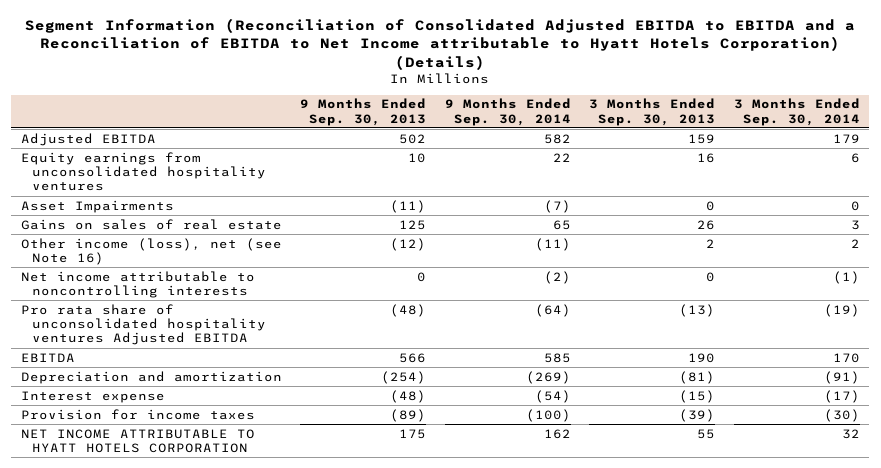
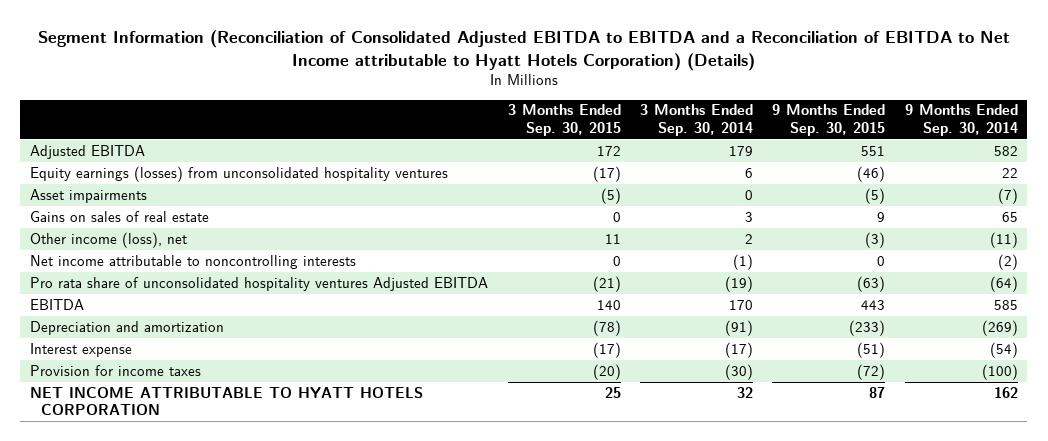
- | 9 Months Ended Sep. 30, 2013 | 9 Months Ended Sep. 30, 2014 | 3 Months Ended Sep. 30, 2013 | 3 Months Ended Sep. 30, 2014
+ | 3 Months Ended Sep. 30, 2015 | 3 Months Ended Sep. 30, 2014 | 9 Months Ended Sep. 30, 2015 | 9 Months Ended Sep. 30, 2014
- Equity earnings from unconsolidated hospitality ventures | 10 | 22 | 16 | 6
- Asset Impairments | (11) | (7) | 0 | 0
+ Equity earnings (losses) from unconsolidated hospitality ventures | (17) | 6 | (46) | 22
+ Asset impairments | (5) | 0 | (5) | (7)
- Other income (loss), net (see Note 16) | (12) | (11) | 2 | 2
+ Other income (loss), net | 11 | 2 | (3) | (11)

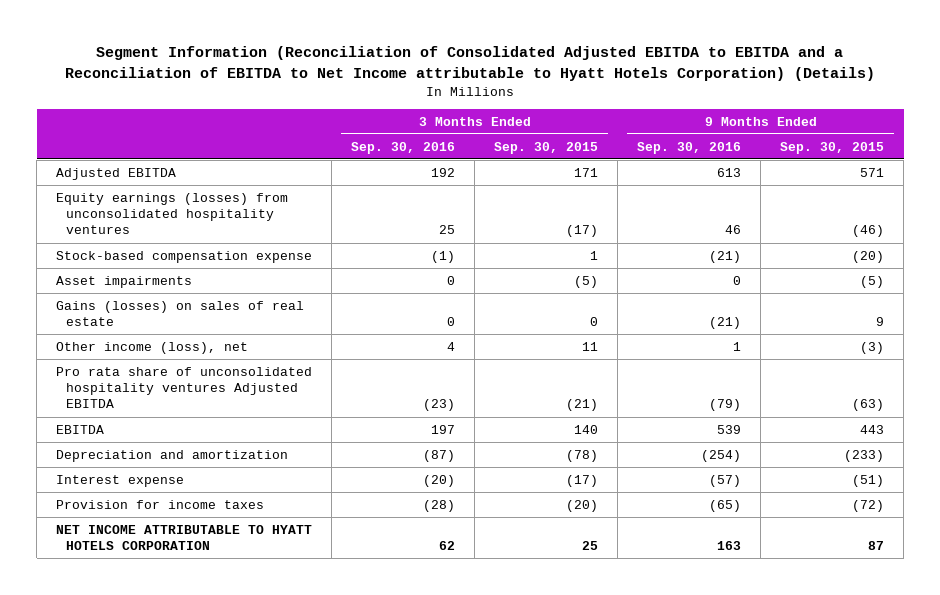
- | 3 Months Ended Sep. 30, 2015 | 3 Months Ended Sep. 30, 2014 | 9 Months Ended Sep. 30, 2015 | 9 Months Ended Sep. 30, 2014
+ | 3 Months Ended Sep. 30, 2016 | 3 Months Ended Sep. 30, 2015 | 9 Months Ended Sep. 30, 2016 | 9 Months Ended Sep. 30, 2015
- Adjusted EBITDA | 172 | 179 | 551 | 582
+ Adjusted EBITDA | 192 | 171 | 613 | 571
+ Stock-based compensation expense | (1) | 1 | (21) | (20)
- Gains on sales of real estate | 0 | 3 | 9 | 65
+ Gains (losses) on sales of real estate | 0 | 0 | (21) | 9
- Net income attributable to noncontrolling interests | 0 | (1) | 0 | (2)

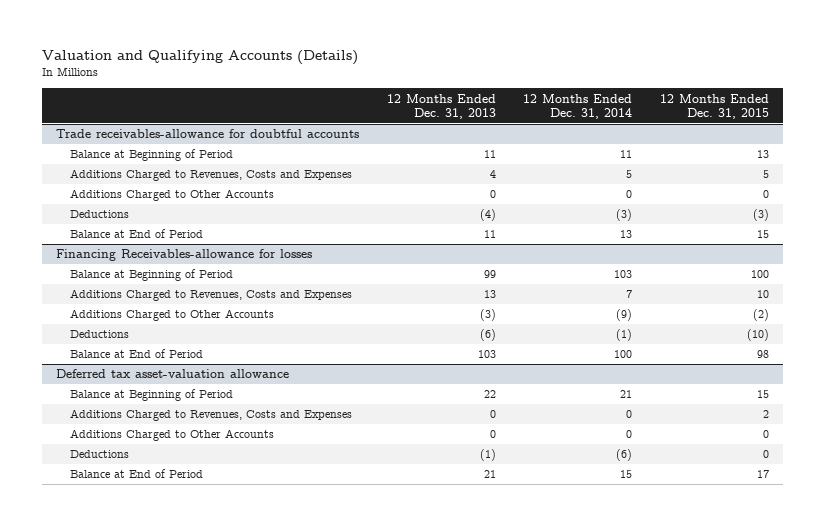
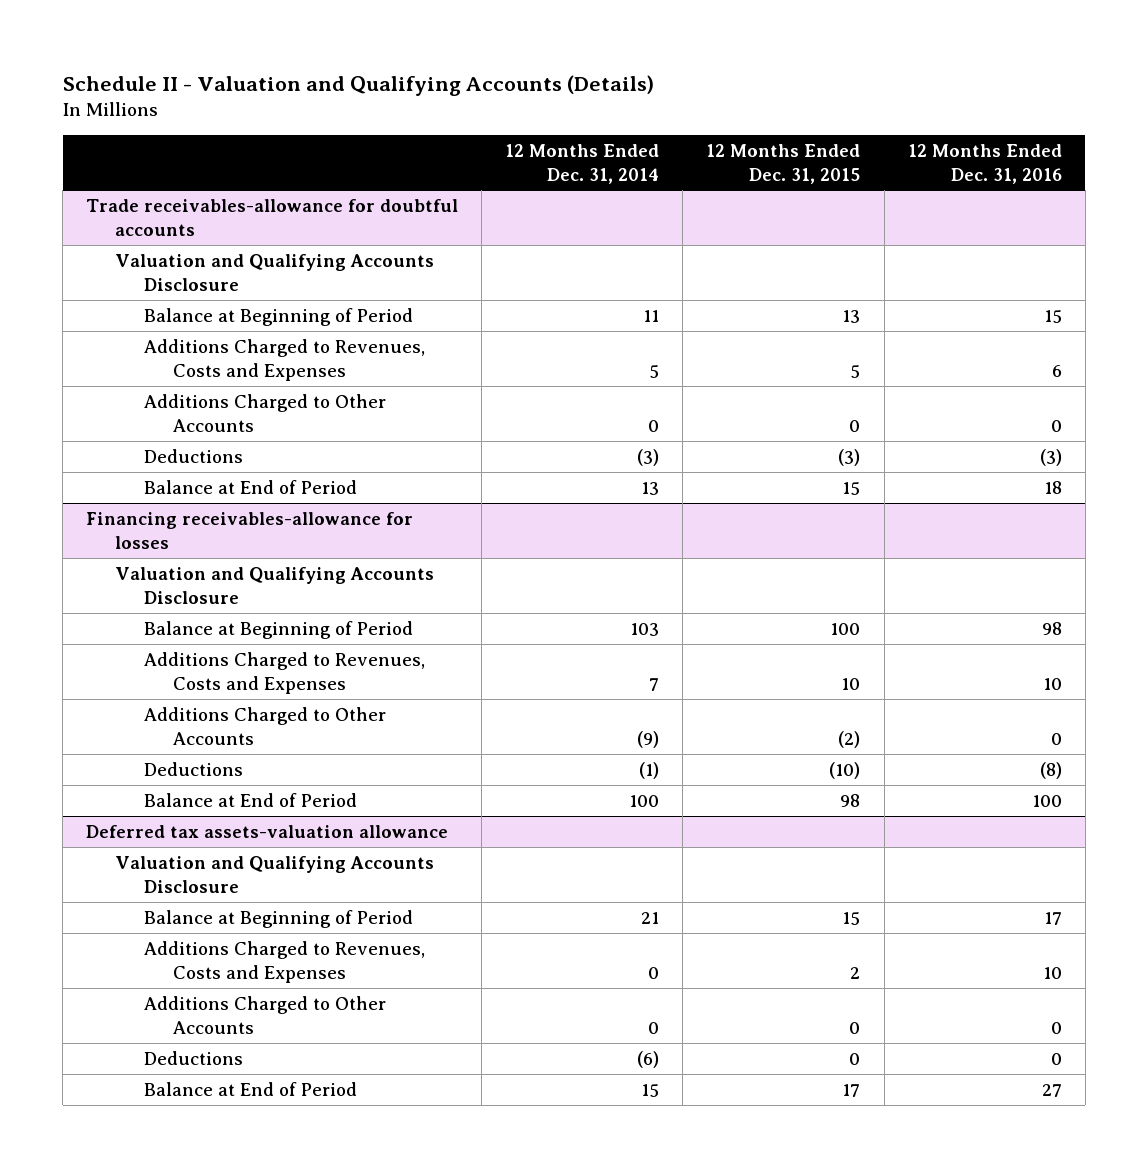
- Valuation and Qualifying Accounts (Details)
+ Schedule II - Valuation and Qualifying Accounts (Details)
- | 12 Months Ended Dec. 31, 2013 | 12 Months Ended Dec. 31, 2014 | 12 Months Ended Dec. 31, 2015
+ | 12 Months Ended Dec. 31, 2014 | 12 Months Ended Dec. 31, 2015 | 12 Months Ended Dec. 31, 2016
@ Trade receivables-allowance for doubtful accounts
+ Valuation and Qualifying Accounts Disclosure
- Financing Receivables-allowance for losses
+ Financing receivables-allowance for losses
+ Valuation and Qualifying Accounts Disclosure
- Deferred tax asset-valuation allowance
+ Deferred tax assets-valuation allowance
+ Valuation and Qualifying Accounts Disclosure

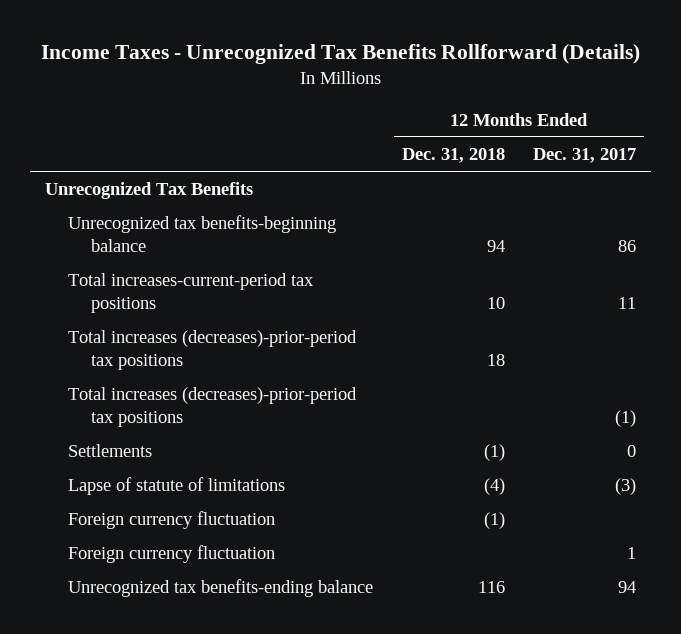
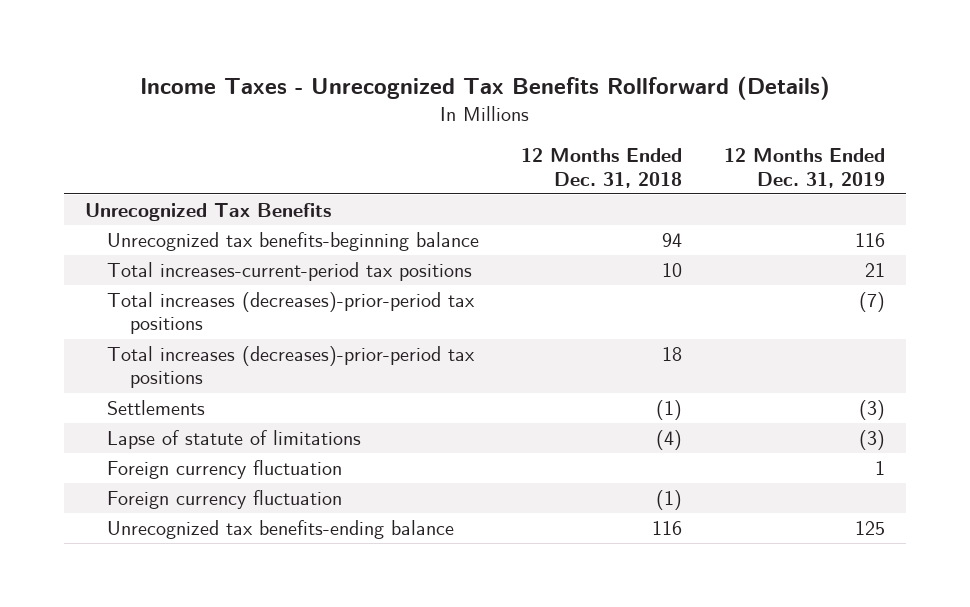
- | 12 Months Ended Dec. 31, 2018 | 12 Months Ended Dec. 31, 2017
+ | 12 Months Ended Dec. 31, 2018 | 12 Months Ended Dec. 31, 2019
moved down: Total increases (decreases)-prior-period tax positions | 18 |
moved down: Foreign currency fluctuation | (1) |

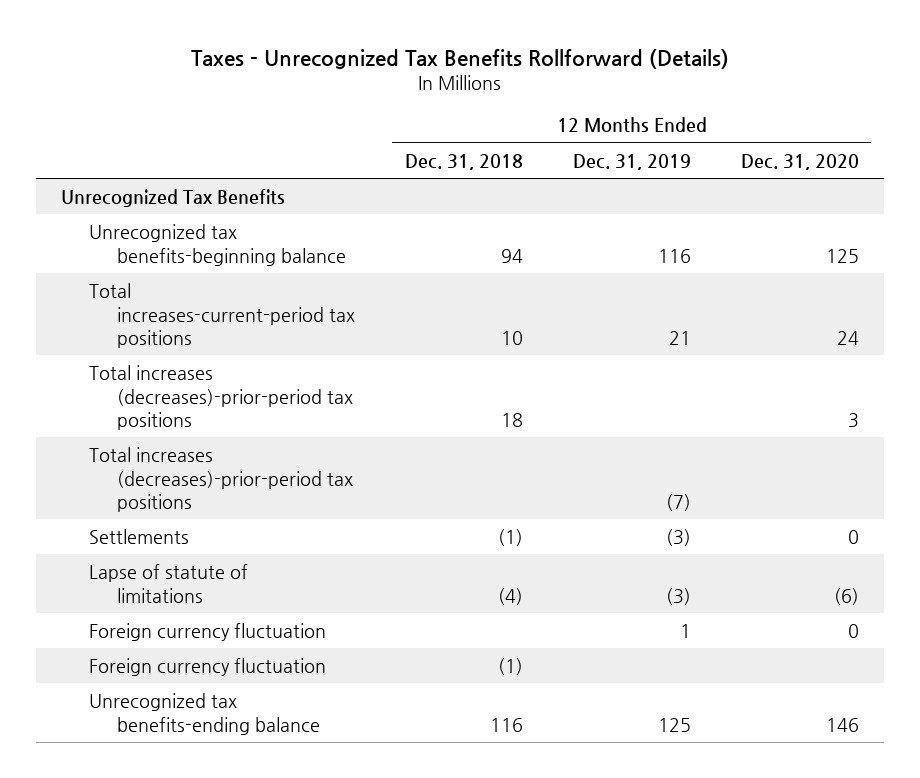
- Income Taxes - Unrecognized Tax Benefits Rollforward (Details)
+ Taxes - Unrecognized Tax Benefits Rollforward (Details)
- | 12 Months Ended Dec. 31, 2018 | 12 Months Ended Dec. 31, 2019
+ | 12 Months Ended Dec. 31, 2018 | 12 Months Ended Dec. 31, 2019 | 12 Months Ended Dec. 31, 2020
moved down: Total increases (decreases)-prior-period tax positions | | (7) |

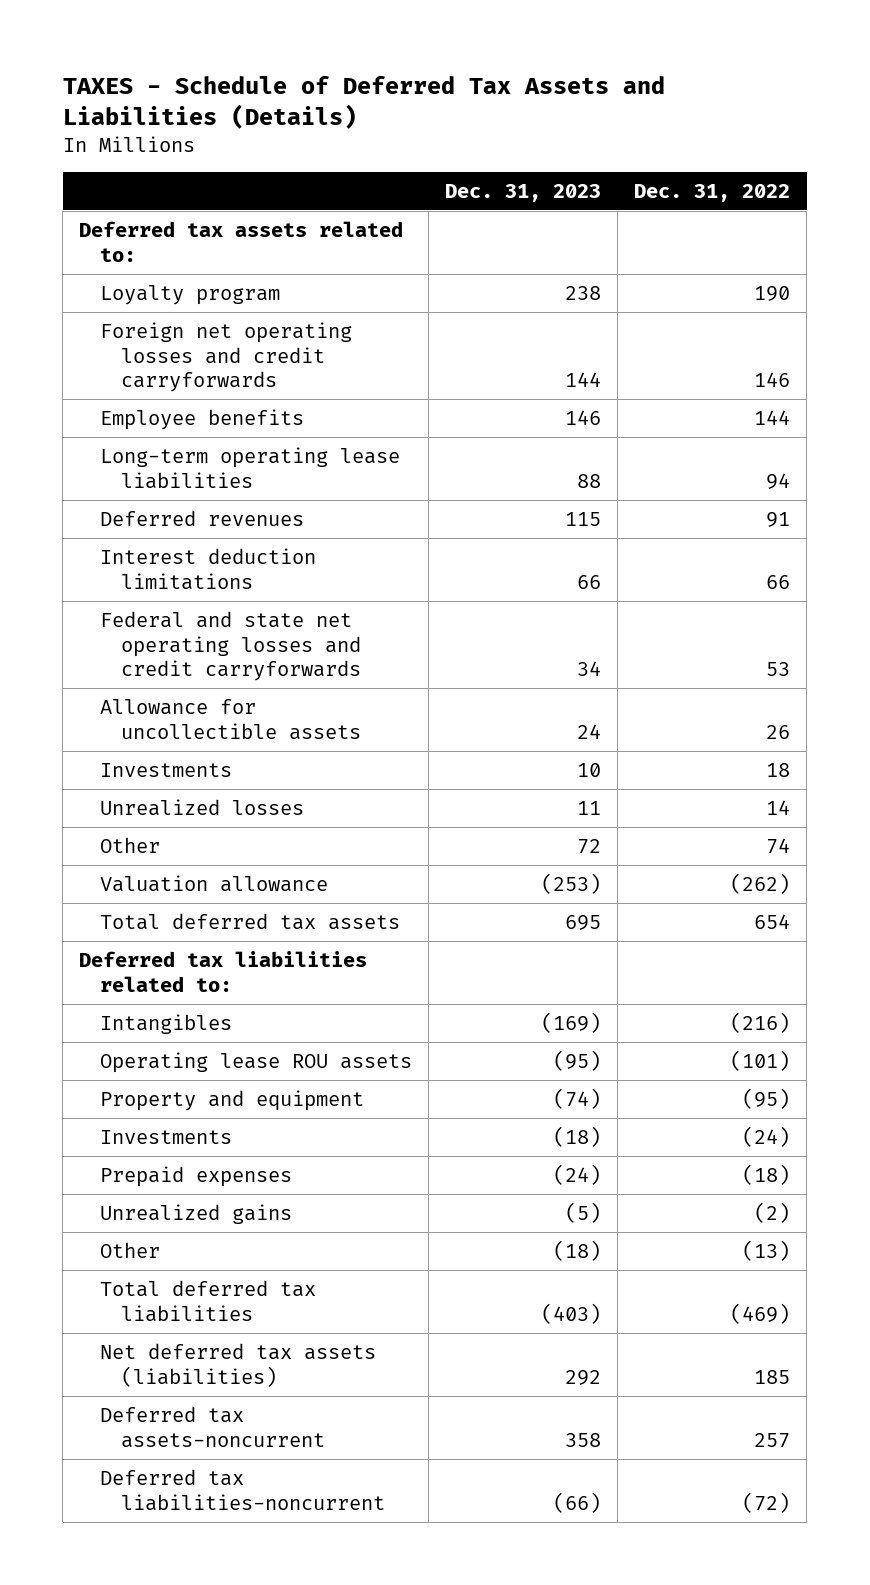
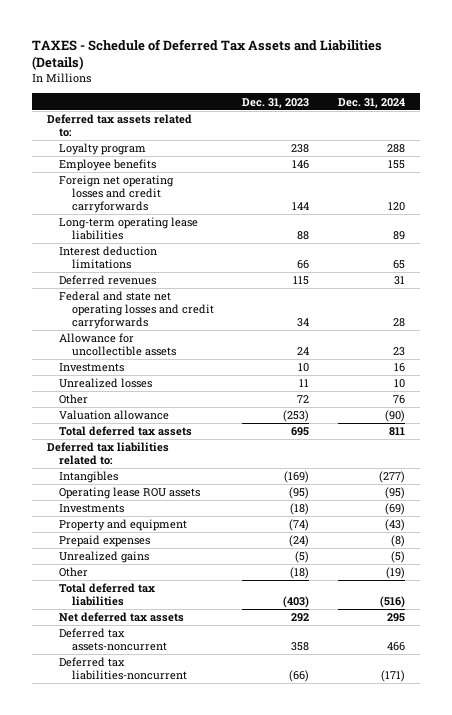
- | Dec. 31, 2023 | Dec. 31, 2022
+ | Dec. 31, 2023 | Dec. 31, 2024
moved down: Foreign net operating losses and credit carryforwards | 144 | 120
moved down: Deferred revenues | 115 | 31
moved down: Property and equipment | (74) | (43)
- Net deferred tax assets (liabilities) | 292 | 185
+ Net deferred tax assets | 292 | 295

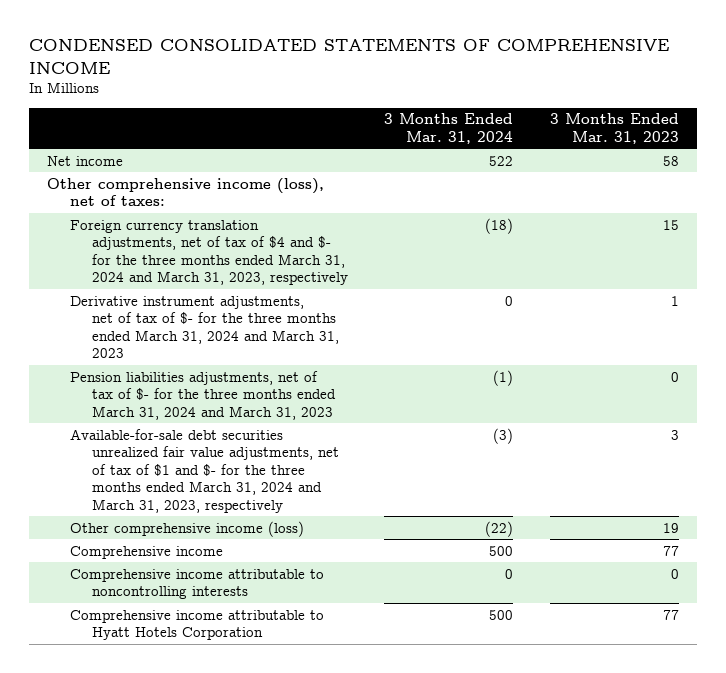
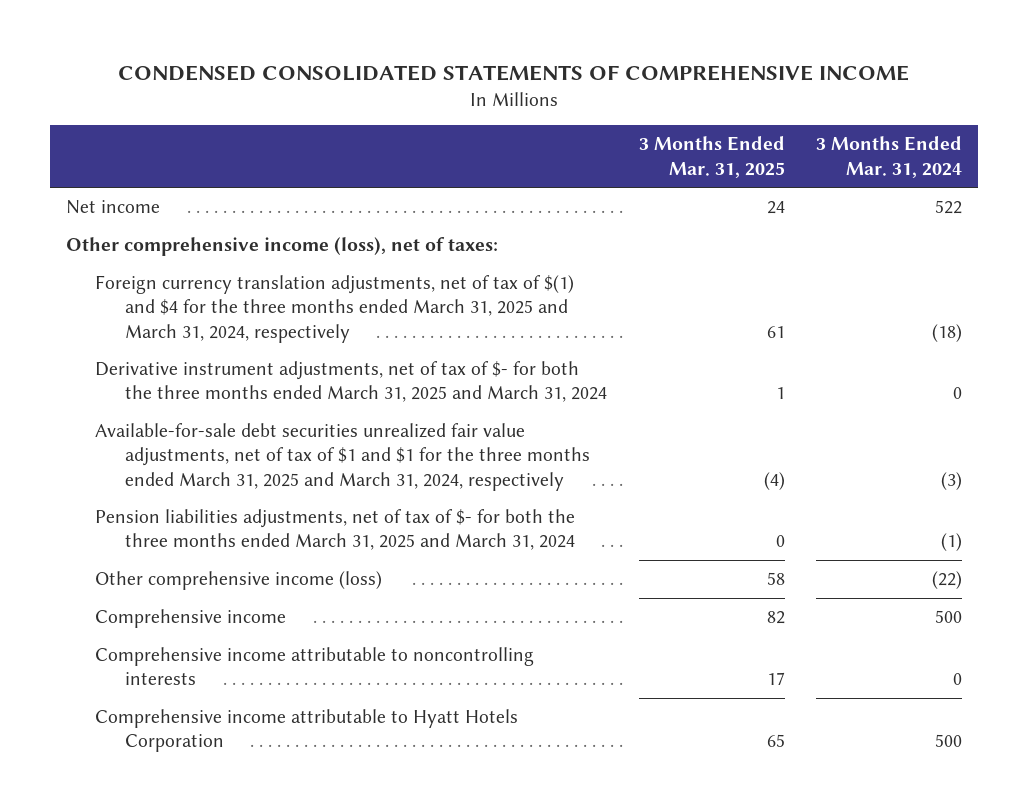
- | 3 Months Ended Mar. 31, 2024 | 3 Months Ended Mar. 31, 2023
+ | 3 Months Ended Mar. 31, 2025 | 3 Months Ended Mar. 31, 2024
- Foreign currency translation adjustments, net of tax of $4 and $- for the three months ended March 31, 2024 and March 31, 2023, respectively | (18) | 15
- Derivative instrument adjustments, net of tax of $- for the three months ended March 31, 2024 and March 31, 2023 | 0 | 1
- Pension liabilities adjustments, net of tax of $- for the three months ended March 31, 2024 and March 31, 2023 | (1) | 0
- Available-for-sale debt securities unrealized fair value adjustments, net of tax of $1 and $- for the three months ended March 31, 2024 and March 31, 2023, respectively | (3) | 3
+ Foreign currency translation adjustments, net of tax of $(1) and $4 for the three months ended March 31, 2025 and March 31, 2024, respectively | 61 | (18)
+ Derivative instrument adjustments, net of tax of $- for both the three months ended March 31, 2025 and March 31, 2024 | 1 | 0
+ Available-for-sale debt securities unrealized fair value adjustments, net of tax of $1 and $1 for the three months ended March 31, 2025 and March 31, 2024, respectively | (4) | (3)
+ Pension liabilities adjustments, net of tax of $- for both the three months ended March 31, 2025 and March 31, 2024 | 0 | (1)

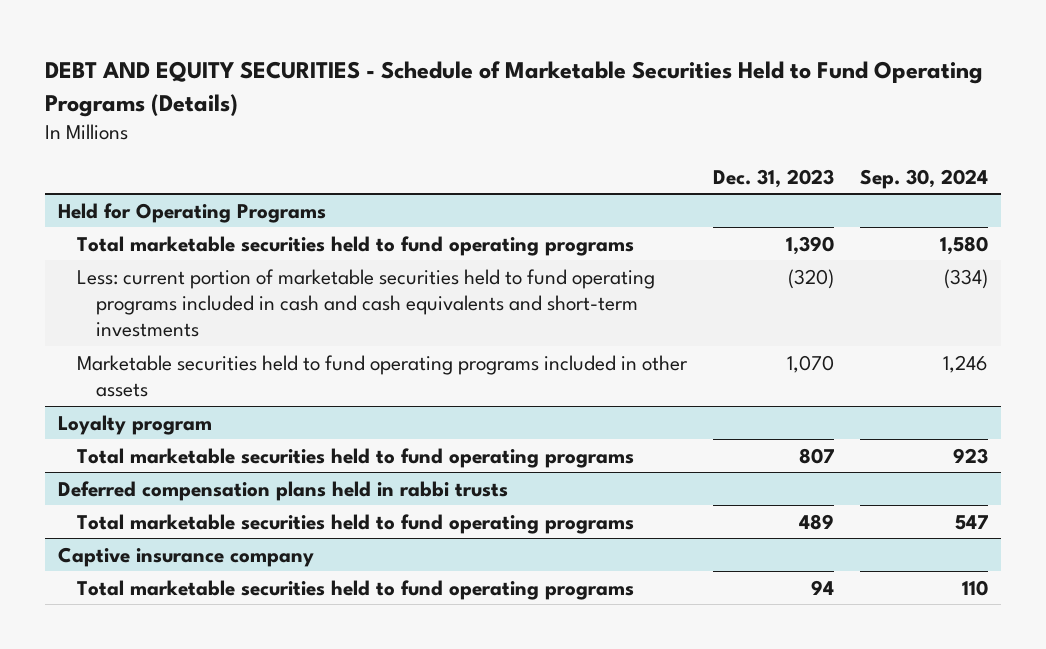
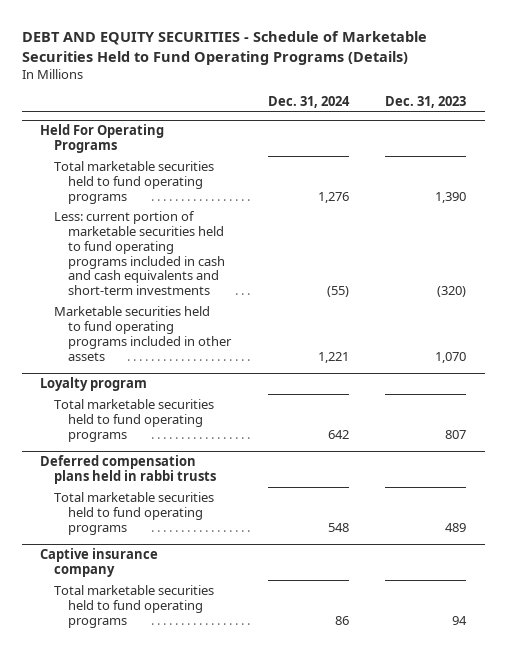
- | Dec. 31, 2023 | Sep. 30, 2024
+ | Dec. 31, 2024 | Dec. 31, 2023
- Held for Operating Programs
+ Held For Operating Programs

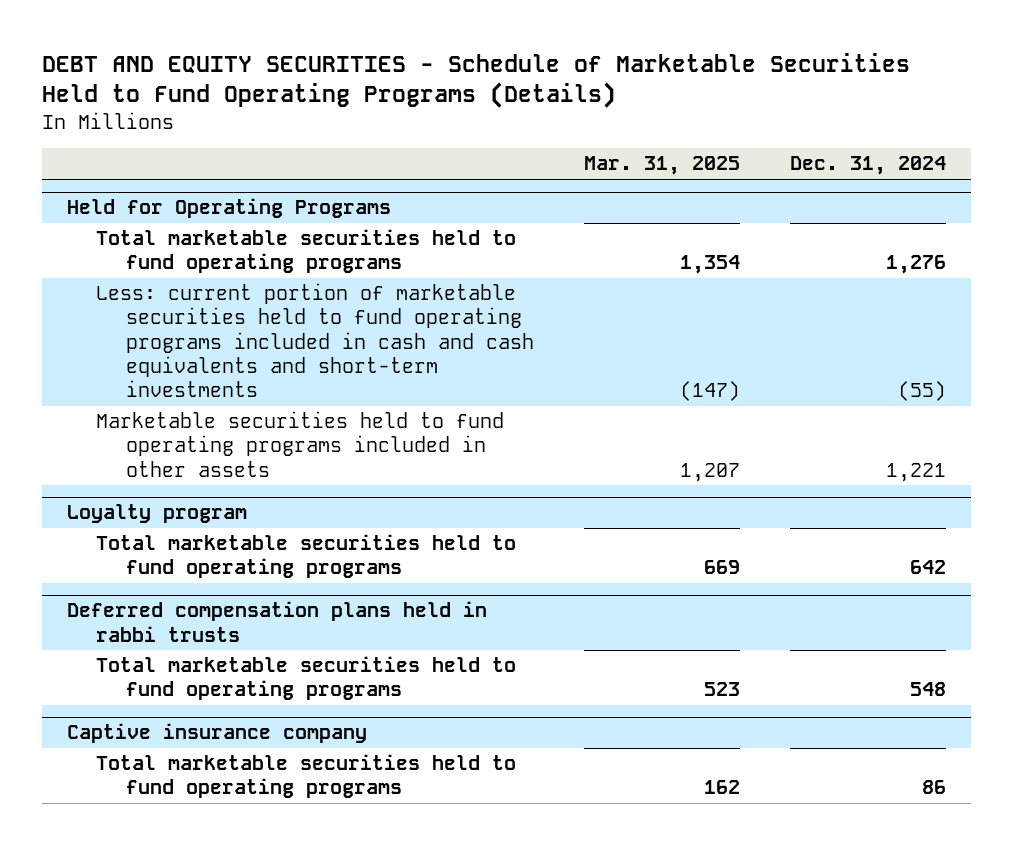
- | Dec. 31, 2024 | Dec. 31, 2023
+ | Mar. 31, 2025 | Dec. 31, 2024
- Held For Operating Programs
+ Held for Operating Programs

